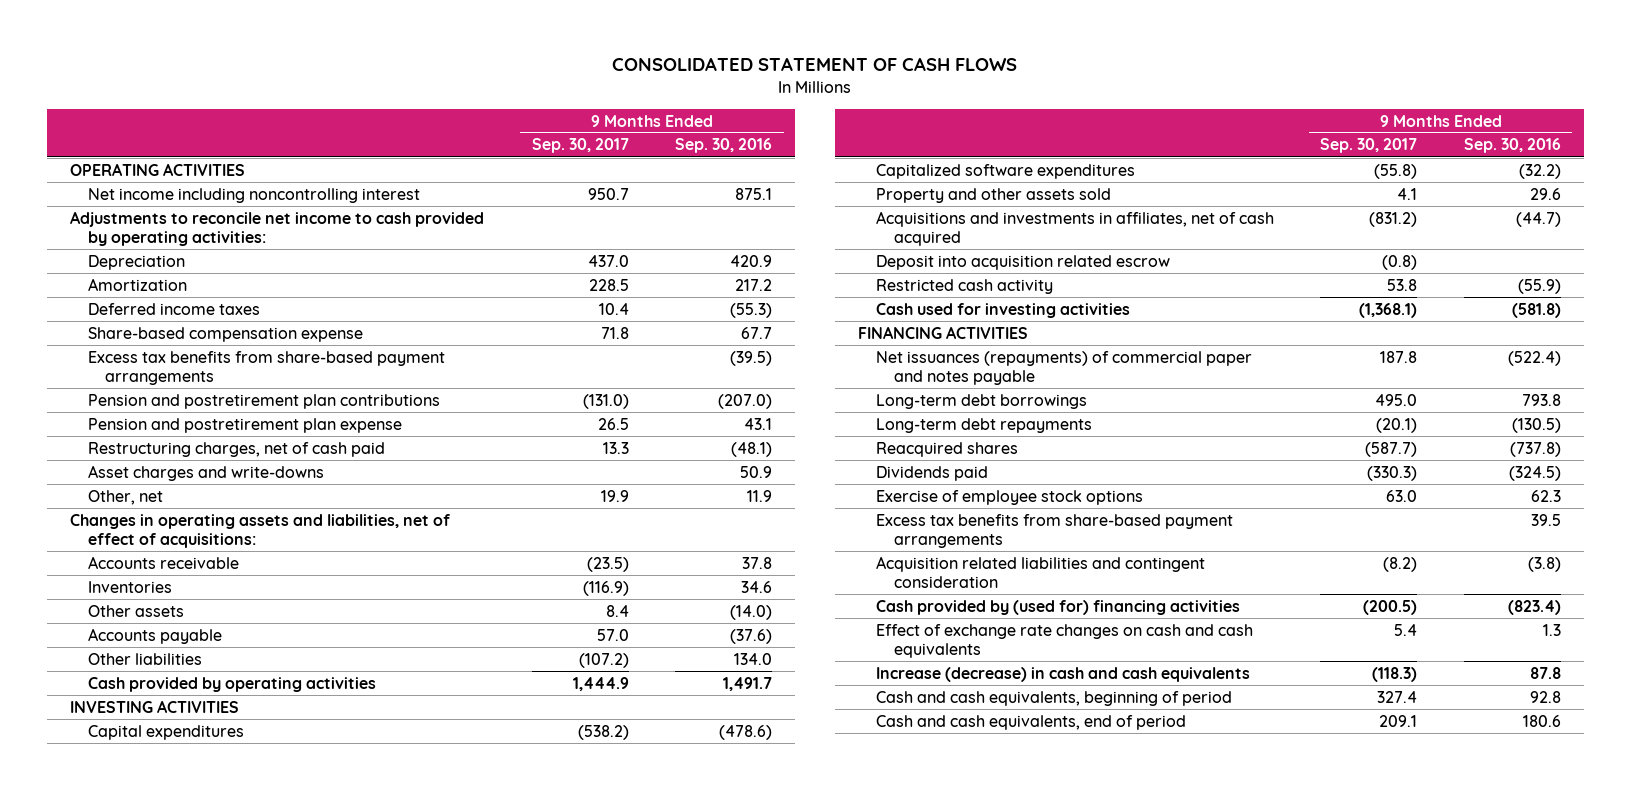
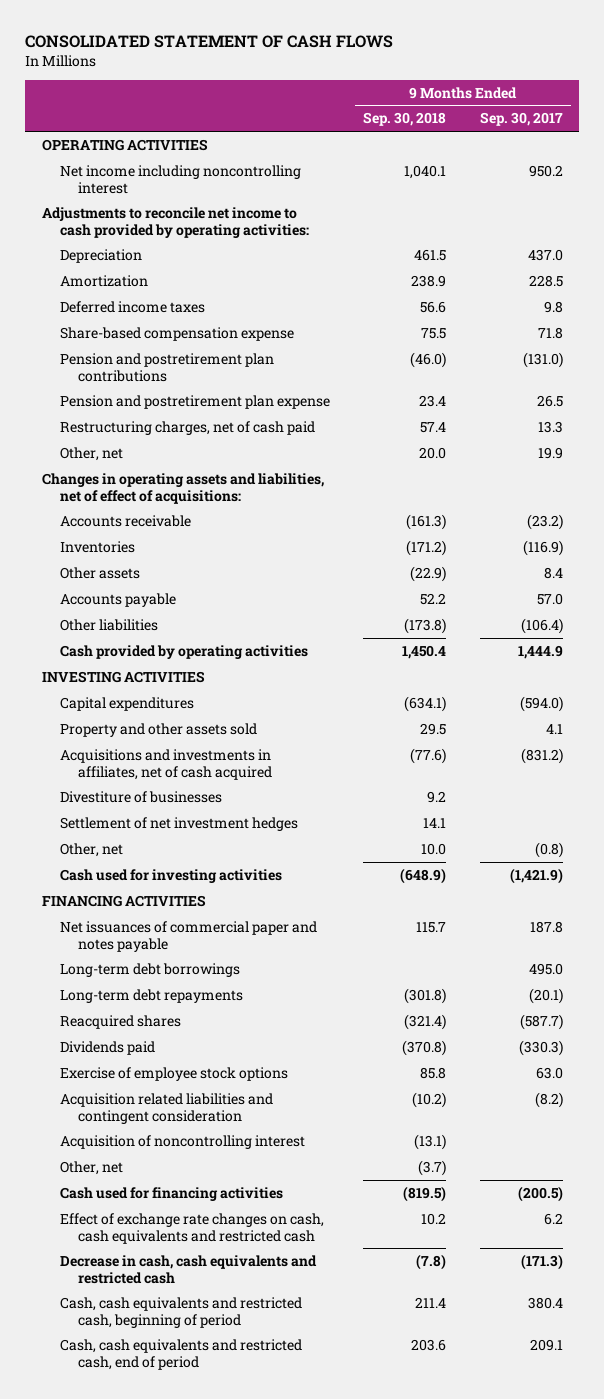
- | 9 Months Ended Sep. 30, 2017 | 9 Months Ended Sep. 30, 2016
+ | 9 Months Ended Sep. 30, 2018 | 9 Months Ended Sep. 30, 2017
- Net income including noncontrolling interest | 950.7 | 875.1
+ Net income including noncontrolling interest | 1,040.1 | 950.2
- Deferred income taxes | 10.4 | (55.3)
+ Deferred income taxes | 56.6 | 9.8
- Excess tax benefits from share-based payment arrangements | | (39.5)
- Asset charges and write-downs | | 50.9
- Accounts receivable | (23.5) | 37.8
+ Accounts receivable | (161.3) | (23.2)
- Other liabilities | (107.2) | 134.0
+ Other liabilities | (173.8) | (106.4)
- Capital expenditures | (538.2) | (478.6)
- Capitalized software expenditures | (55.8) | (32.2)
+ Capital expenditures | (634.1) | (594.0)
- Deposit into acquisition related escrow | (0.8) |
- Restricted cash activity | 53.8 | (55.9)
- Cash used for investing activities | (1,368.1) | (581.8)
+ Divestiture of businesses | 9.2 |
+ Settlement of net investment hedges | 14.1 |
+ Other, net | 10.0 | (0.8)
+ Cash used for investing activities | (648.9) | (1,421.9)
- Net issuances (repayments) of commercial paper and notes payable | 187.8 | (522.4)
+ Net issuances of commercial paper and notes payable | 115.7 | 187.8
- Excess tax benefits from share-based payment arrangements | | 39.5
- Cash provided by (used for) financing activities | (200.5) | (823.4)
- Effect of exchange rate changes on cash and cash equivalents | 5.4 | 1.3
- Increase (decrease) in cash and cash equivalents | (118.3) | 87.8
- Cash and cash equivalents, beginning of period | 327.4 | 92.8
- Cash and cash equivalents, end of period | 209.1 | 180.6
+ Acquisition of noncontrolling interest | (13.1) |
+ Other, net | (3.7) |
+ Cash used for financing activities | (819.5) | (200.5)
+ Effect of exchange rate changes on cash, cash equivalents and restricted cash | 10.2 | 6.2
+ Decrease in cash, cash equivalents and restricted cash | (7.8) | (171.3)
+ Cash, cash equivalents and restricted cash, beginning of period | 211.4 | 380.4
+ Cash, cash equivalents and restricted cash, end of period | 203.6 | 209.1

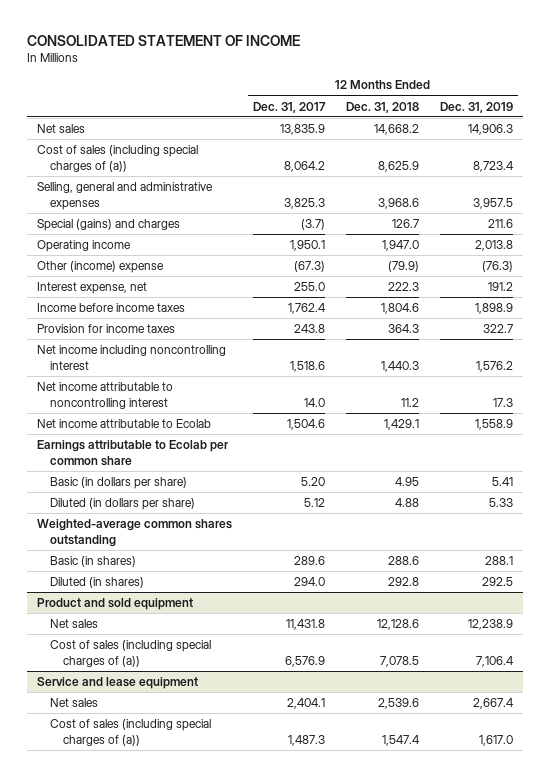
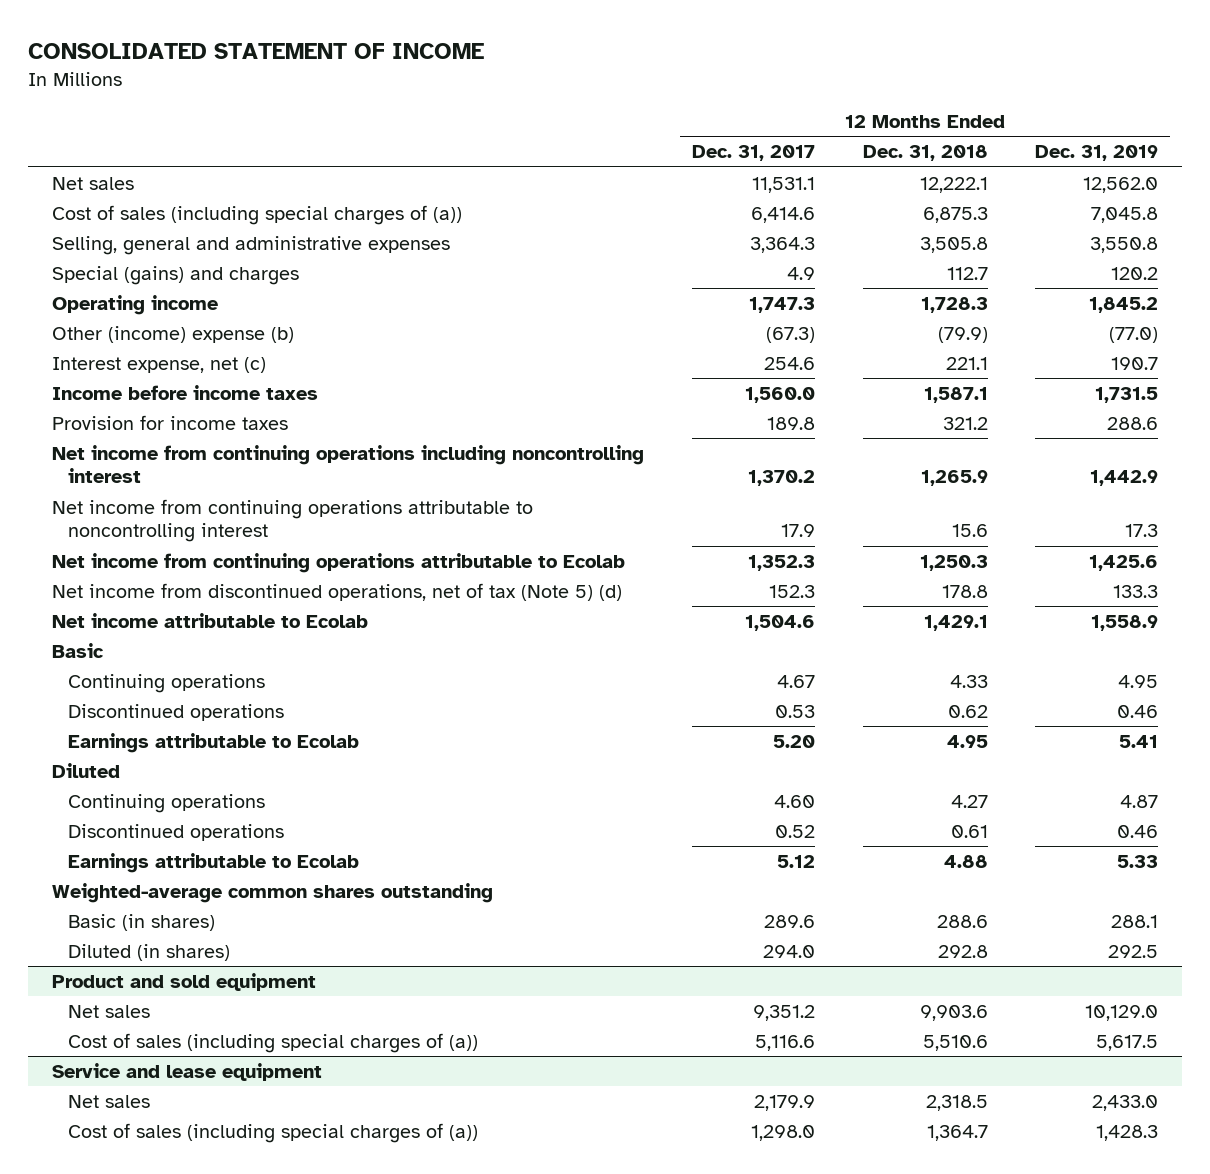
- Net sales | 13,835.9 | 14,668.2 | 14,906.3
- Cost of sales (including special charges of (a)) | 8,064.2 | 8,625.9 | 8,723.4
- Selling, general and administrative expenses | 3,825.3 | 3,968.6 | 3,957.5
- Special (gains) and charges | (3.7) | 126.7 | 211.6
- Operating income | 1,950.1 | 1,947.0 | 2,013.8
- Other (income) expense | (67.3) | (79.9) | (76.3)
- Interest expense, net | 255.0 | 222.3 | 191.2
- Income before income taxes | 1,762.4 | 1,804.6 | 1,898.9
- Provision for income taxes | 243.8 | 364.3 | 322.7
- Net income including noncontrolling interest | 1,518.6 | 1,440.3 | 1,576.2
- Net income attributable to noncontrolling interest | 14.0 | 11.2 | 17.3
+ Net sales | 11,531.1 | 12,222.1 | 12,562.0
+ Cost of sales (including special charges of (a)) | 6,414.6 | 6,875.3 | 7,045.8
+ Selling, general and administrative expenses | 3,364.3 | 3,505.8 | 3,550.8
+ Special (gains) and charges | 4.9 | 112.7 | 120.2
+ Operating income | 1,747.3 | 1,728.3 | 1,845.2
+ Other (income) expense (b) | (67.3) | (79.9) | (77.0)
+ Interest expense, net (c) | 254.6 | 221.1 | 190.7
+ Income before income taxes | 1,560.0 | 1,587.1 | 1,731.5
+ Provision for income taxes | 189.8 | 321.2 | 288.6
+ Net income from continuing operations including noncontrolling interest | 1,370.2 | 1,265.9 | 1,442.9
+ Net income from continuing operations attributable to noncontrolling interest | 17.9 | 15.6 | 17.3
+ Net income from continuing operations attributable to Ecolab | 1,352.3 | 1,250.3 | 1,425.6
+ Net income from discontinued operations, net of tax (Note 5) (d) | 152.3 | 178.8 | 133.3
- Earnings attributable to Ecolab per common share
- Basic (in dollars per share) | 5.20 | 4.95 | 5.41
- Diluted (in dollars per share) | 5.12 | 4.88 | 5.33
+ Basic
+ Continuing operations | 4.67 | 4.33 | 4.95
+ Discontinued operations | 0.53 | 0.62 | 0.46
+ Earnings attributable to Ecolab | 5.20 | 4.95 | 5.41
+ Diluted
+ Continuing operations | 4.60 | 4.27 | 4.87
+ Discontinued operations | 0.52 | 0.61 | 0.46
+ Earnings attributable to Ecolab | 5.12 | 4.88 | 5.33
@ Product and sold equipment
- Net sales | 11,431.8 | 12,128.6 | 12,238.9
- Cost of sales (including special charges of (a)) | 6,576.9 | 7,078.5 | 7,106.4
+ Net sales | 9,351.2 | 9,903.6 | 10,129.0
+ Cost of sales (including special charges of (a)) | 5,116.6 | 5,510.6 | 5,617.5
@ Service and lease equipment
- Net sales | 2,404.1 | 2,539.6 | 2,667.4
- Cost of sales (including special charges of (a)) | 1,487.3 | 1,547.4 | 1,617.0
+ Net sales | 2,179.9 | 2,318.5 | 2,433.0
+ Cost of sales (including special charges of (a)) | 1,298.0 | 1,364.7 | 1,428.3

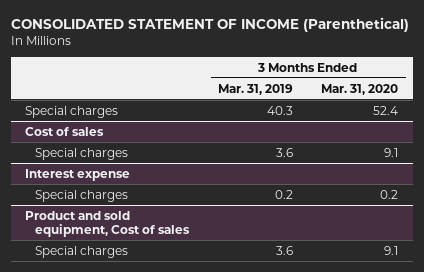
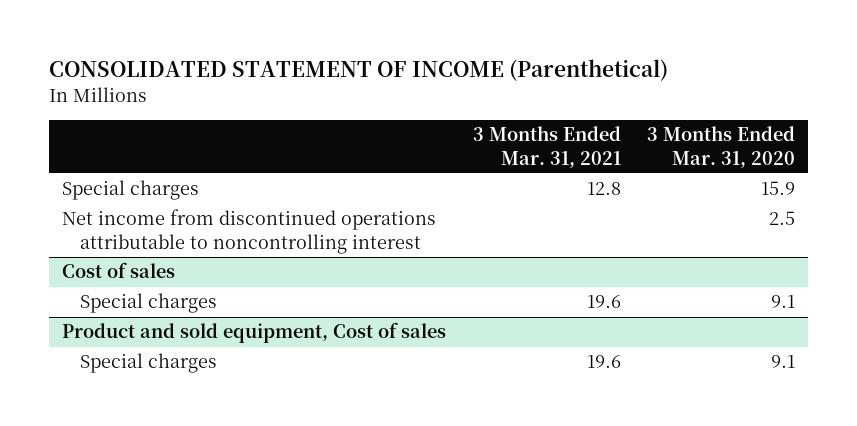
- | 3 Months Ended Mar. 31, 2019 | 3 Months Ended Mar. 31, 2020
+ | 3 Months Ended Mar. 31, 2021 | 3 Months Ended Mar. 31, 2020
- Special charges | 40.3 | 52.4
+ Special charges | 12.8 | 15.9
+ Net income from discontinued operations attributable to noncontrolling interest | | 2.5
- Interest expense
- Special charges | 0.2 | 0.2

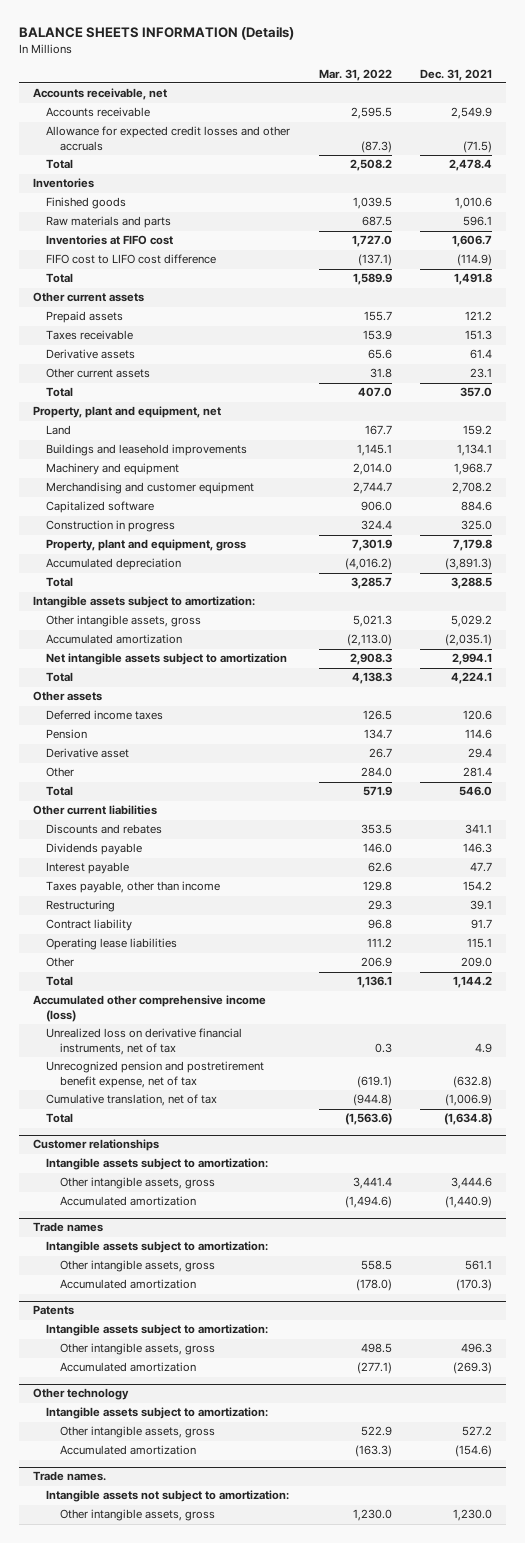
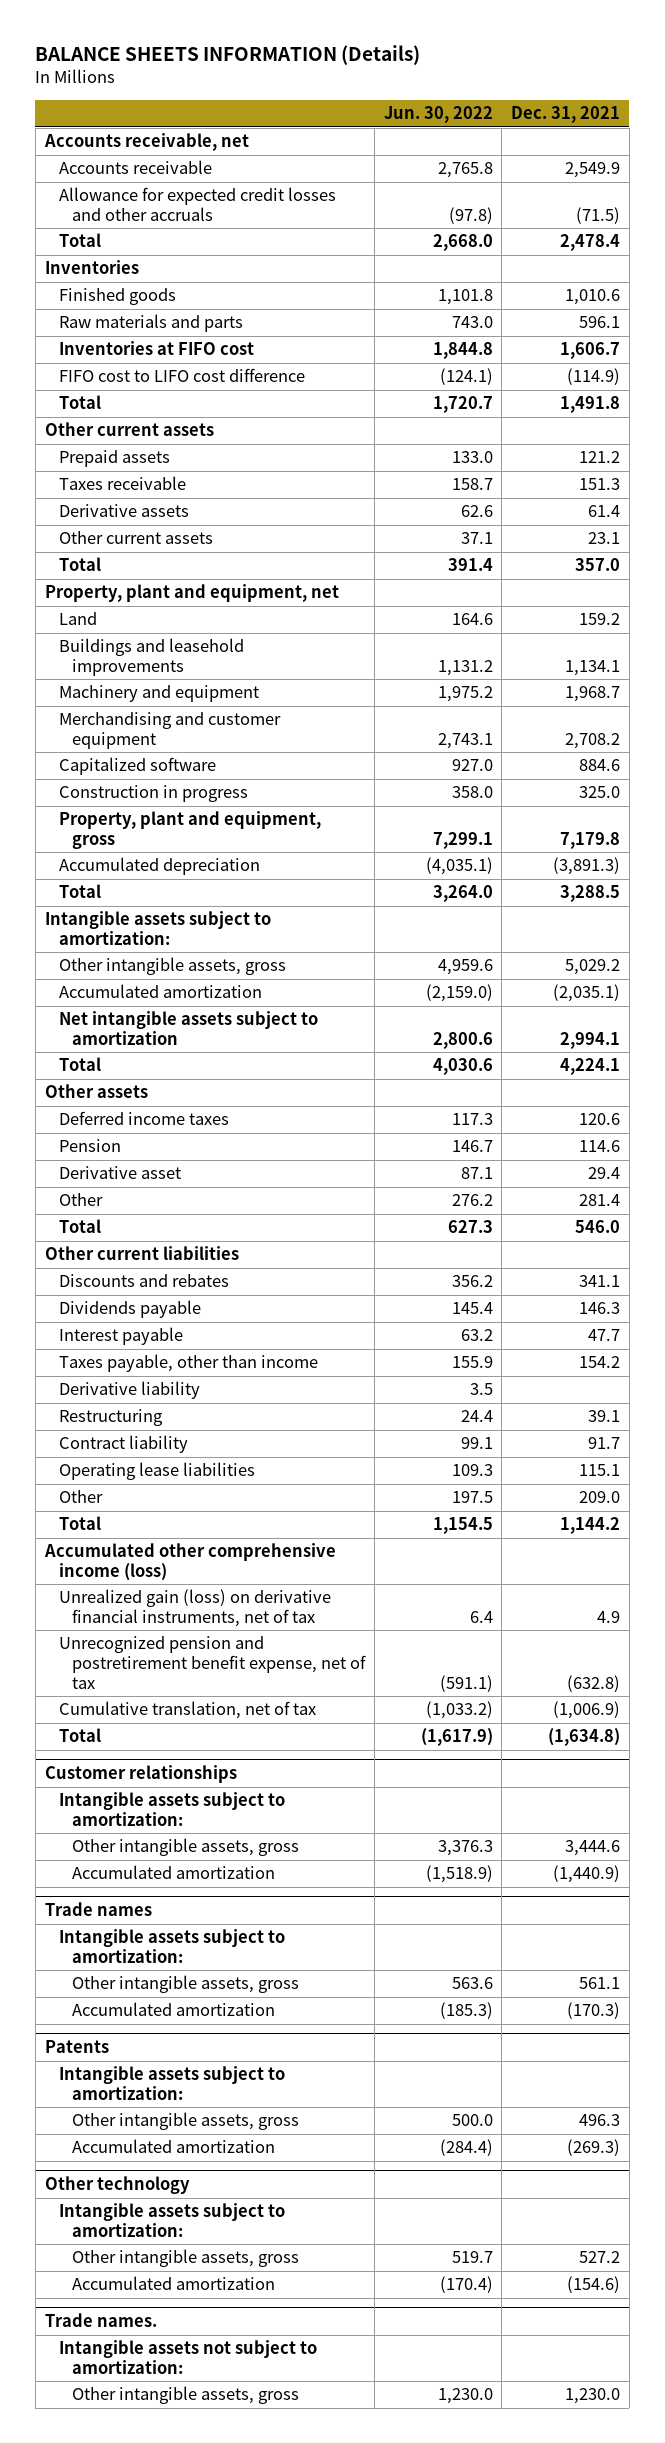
- | Mar. 31, 2022 | Dec. 31, 2021
+ | Jun. 30, 2022 | Dec. 31, 2021
+ Derivative liability | 3.5 |
- Unrealized loss on derivative financial instruments, net of tax | 0.3 | 4.9
+ Unrealized gain (loss) on derivative financial instruments, net of tax | 6.4 | 4.9

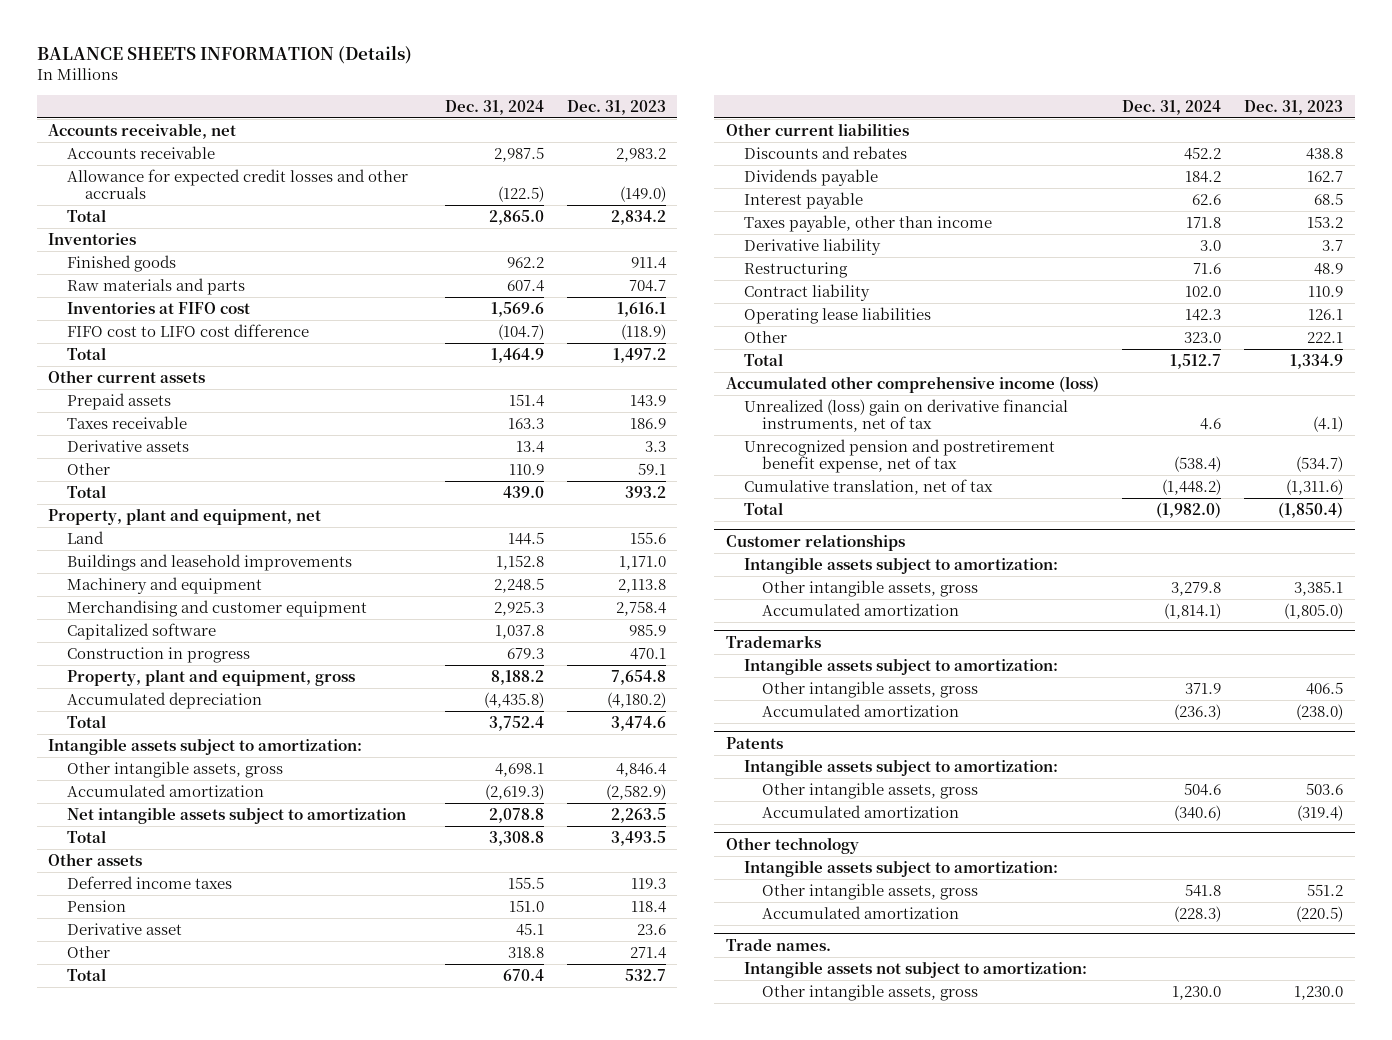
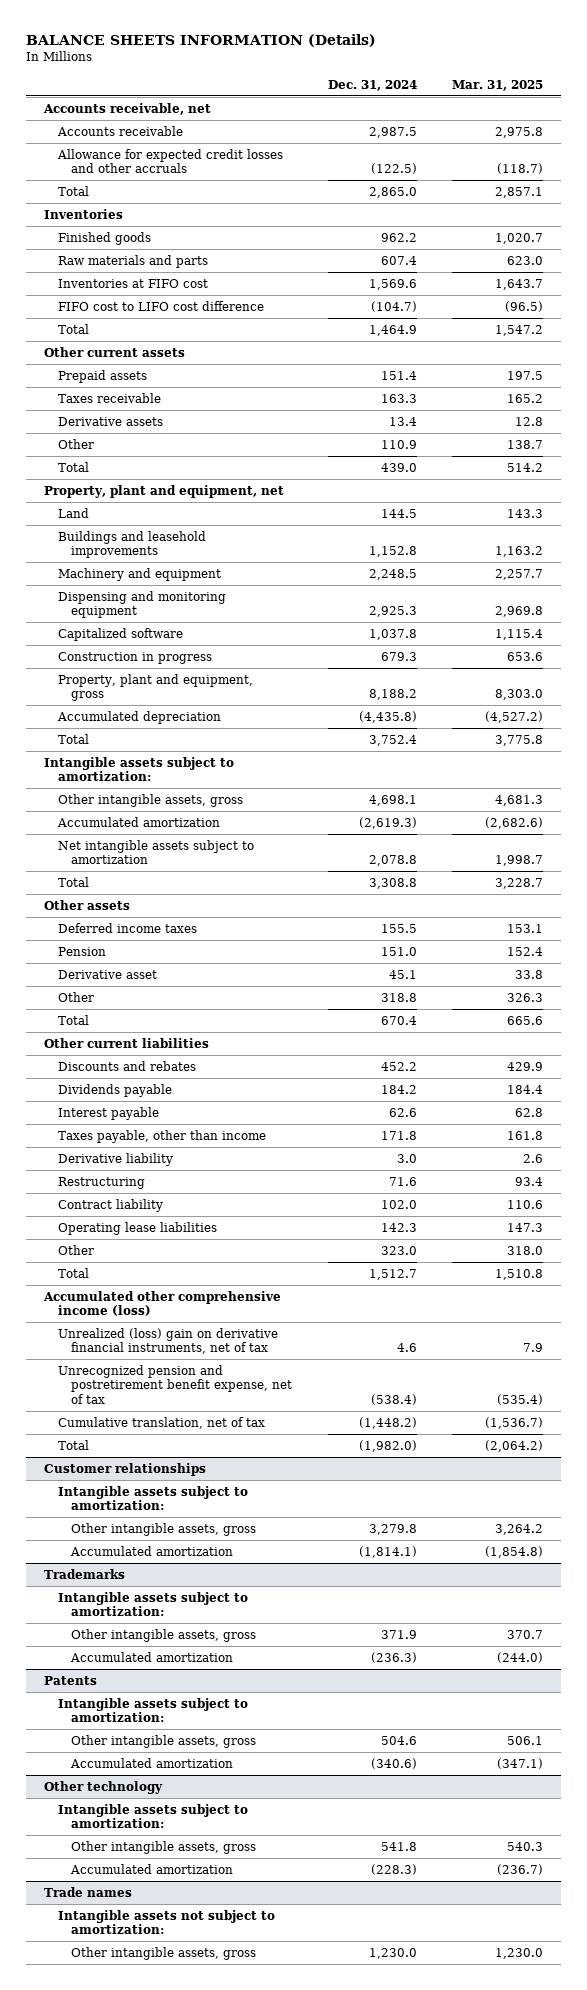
- | Dec. 31, 2024 | Dec. 31, 2023
+ | Dec. 31, 2024 | Mar. 31, 2025
- Merchandising and customer equipment | 2,925.3 | 2,758.4
+ Dispensing and monitoring equipment | 2,925.3 | 2,969.8
- Trade names.
+ Trade names

